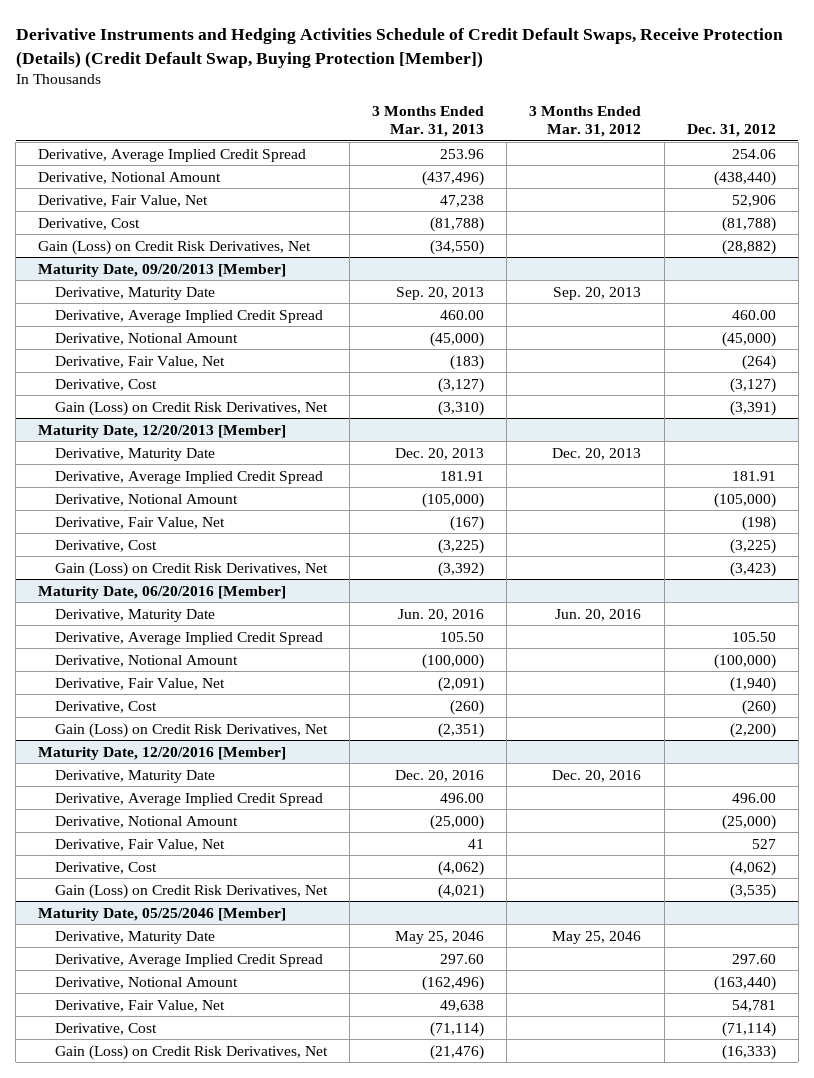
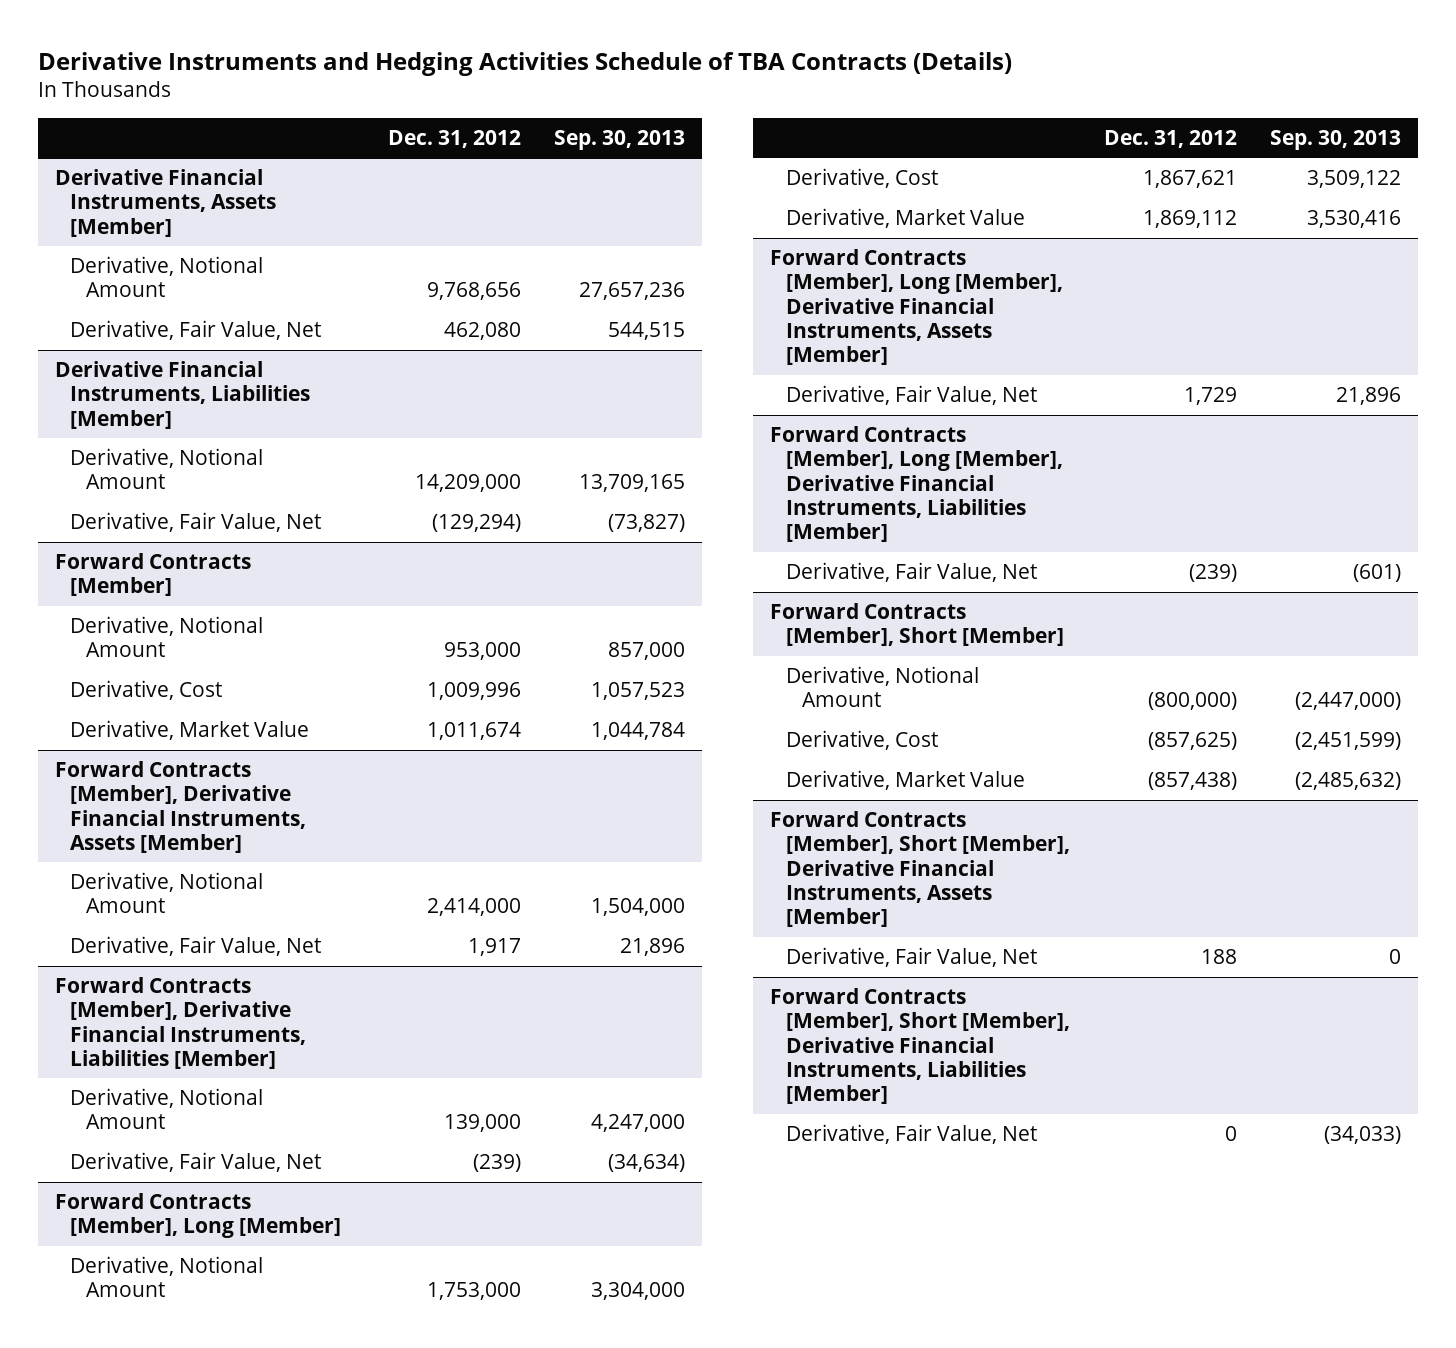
- Derivative Instruments and Hedging Activities Schedule of Credit Default Swaps, Receive Protection (Details) (Credit Default Swap, Buying Protection [Member])
+ Derivative Instruments and Hedging Activities Schedule of TBA Contracts (Details)
- | 3 Months Ended Mar. 31, 2013 | 3 Months Ended Mar. 31, 2012 | Dec. 31, 2012
+ | Dec. 31, 2012 | Sep. 30, 2013
- Derivative, Average Implied Credit Spread | 253.96 | | 254.06
- Derivative, Notional Amount | (437,496) | | (438,440)
- Derivative, Fair Value, Net | 47,238 | | 52,906
- Derivative, Cost | (81,788) | | (81,788)
- Gain (Loss) on Credit Risk Derivatives, Net | (34,550) | | (28,882)
- Maturity Date, 09/20/2013 [Member]
- Derivative, Maturity Date | Sep. 20, 2013 | Sep. 20, 2013 |
- Derivative, Average Implied Credit Spread | 460.00 | | 460.00
- Derivative, Notional Amount | (45,000) | | (45,000)
- Derivative, Fair Value, Net | (183) | | (264)
- Derivative, Cost | (3,127) | | (3,127)
- Gain (Loss) on Credit Risk Derivatives, Net | (3,310) | | (3,391)
- Maturity Date, 12/20/2013 [Member]
- Derivative, Maturity Date | Dec. 20, 2013 | Dec. 20, 2013 |
- Derivative, Average Implied Credit Spread | 181.91 | | 181.91
- Derivative, Notional Amount | (105,000) | | (105,000)
- Derivative, Fair Value, Net | (167) | | (198)
- Derivative, Cost | (3,225) | | (3,225)
- Gain (Loss) on Credit Risk Derivatives, Net | (3,392) | | (3,423)
- Maturity Date, 06/20/2016 [Member]
- Derivative, Maturity Date | Jun. 20, 2016 | Jun. 20, 2016 |
- Derivative, Average Implied Credit Spread | 105.50 | | 105.50
- Derivative, Notional Amount | (100,000) | | (100,000)
- Derivative, Fair Value, Net | (2,091) | | (1,940)
- Derivative, Cost | (260) | | (260)
- Gain (Loss) on Credit Risk Derivatives, Net | (2,351) | | (2,200)
- Maturity Date, 12/20/2016 [Member]
- Derivative, Maturity Date | Dec. 20, 2016 | Dec. 20, 2016 |
- Derivative, Average Implied Credit Spread | 496.00 | | 496.00
- Derivative, Notional Amount | (25,000) | | (25,000)
- Derivative, Fair Value, Net | 41 | | 527
- Derivative, Cost | (4,062) | | (4,062)
- Gain (Loss) on Credit Risk Derivatives, Net | (4,021) | | (3,535)
- Maturity Date, 05/25/2046 [Member]
- Derivative, Maturity Date | May 25, 2046 | May 25, 2046 |
- Derivative, Average Implied Credit Spread | 297.60 | | 297.60
- Derivative, Notional Amount | (162,496) | | (163,440)
- Derivative, Fair Value, Net | 49,638 | | 54,781
- Derivative, Cost | (71,114) | | (71,114)
- Gain (Loss) on Credit Risk Derivatives, Net | (21,476) | | (16,333)
+ Derivative Financial Instruments, Assets [Member]
+ Derivative, Notional Amount | 9,768,656 | 27,657,236
+ Derivative, Fair Value, Net | 462,080 | 544,515
+ Derivative Financial Instruments, Liabilities [Member]
+ Derivative, Notional Amount | 14,209,000 | 13,709,165
+ Derivative, Fair Value, Net | (129,294) | (73,827)
+ Forward Contracts [Member]
+ Derivative, Notional Amount | 953,000 | 857,000
+ Derivative, Cost | 1,009,996 | 1,057,523
+ Derivative, Market Value | 1,011,674 | 1,044,784
+ Forward Contracts [Member], Derivative Financial Instruments, Assets [Member]
+ Derivative, Notional Amount | 2,414,000 | 1,504,000
+ Derivative, Fair Value, Net | 1,917 | 21,896
+ Forward Contracts [Member], Derivative Financial Instruments, Liabilities [Member]
+ Derivative, Notional Amount | 139,000 | 4,247,000
+ Derivative, Fair Value, Net | (239) | (34,634)
+ Forward Contracts [Member], Long [Member]
+ Derivative, Notional Amount | 1,753,000 | 3,304,000
+ Derivative, Cost | 1,867,621 | 3,509,122
+ Derivative, Market Value | 1,869,112 | 3,530,416
+ Forward Contracts [Member], Long [Member], Derivative Financial Instruments, Assets [Member]
+ Derivative, Fair Value, Net | 1,729 | 21,896
+ Forward Contracts [Member], Long [Member], Derivative Financial Instruments, Liabilities [Member]
+ Derivative, Fair Value, Net | (239) | (601)
+ Forward Contracts [Member], Short [Member]
+ Derivative, Notional Amount | (800,000) | (2,447,000)
+ Derivative, Cost | (857,625) | (2,451,599)
+ Derivative, Market Value | (857,438) | (2,485,632)
+ Forward Contracts [Member], Short [Member], Derivative Financial Instruments, Assets [Member]
+ Derivative, Fair Value, Net | 188 | 0
+ Forward Contracts [Member], Short [Member], Derivative Financial Instruments, Liabilities [Member]
+ Derivative, Fair Value, Net | 0 | (34,033)

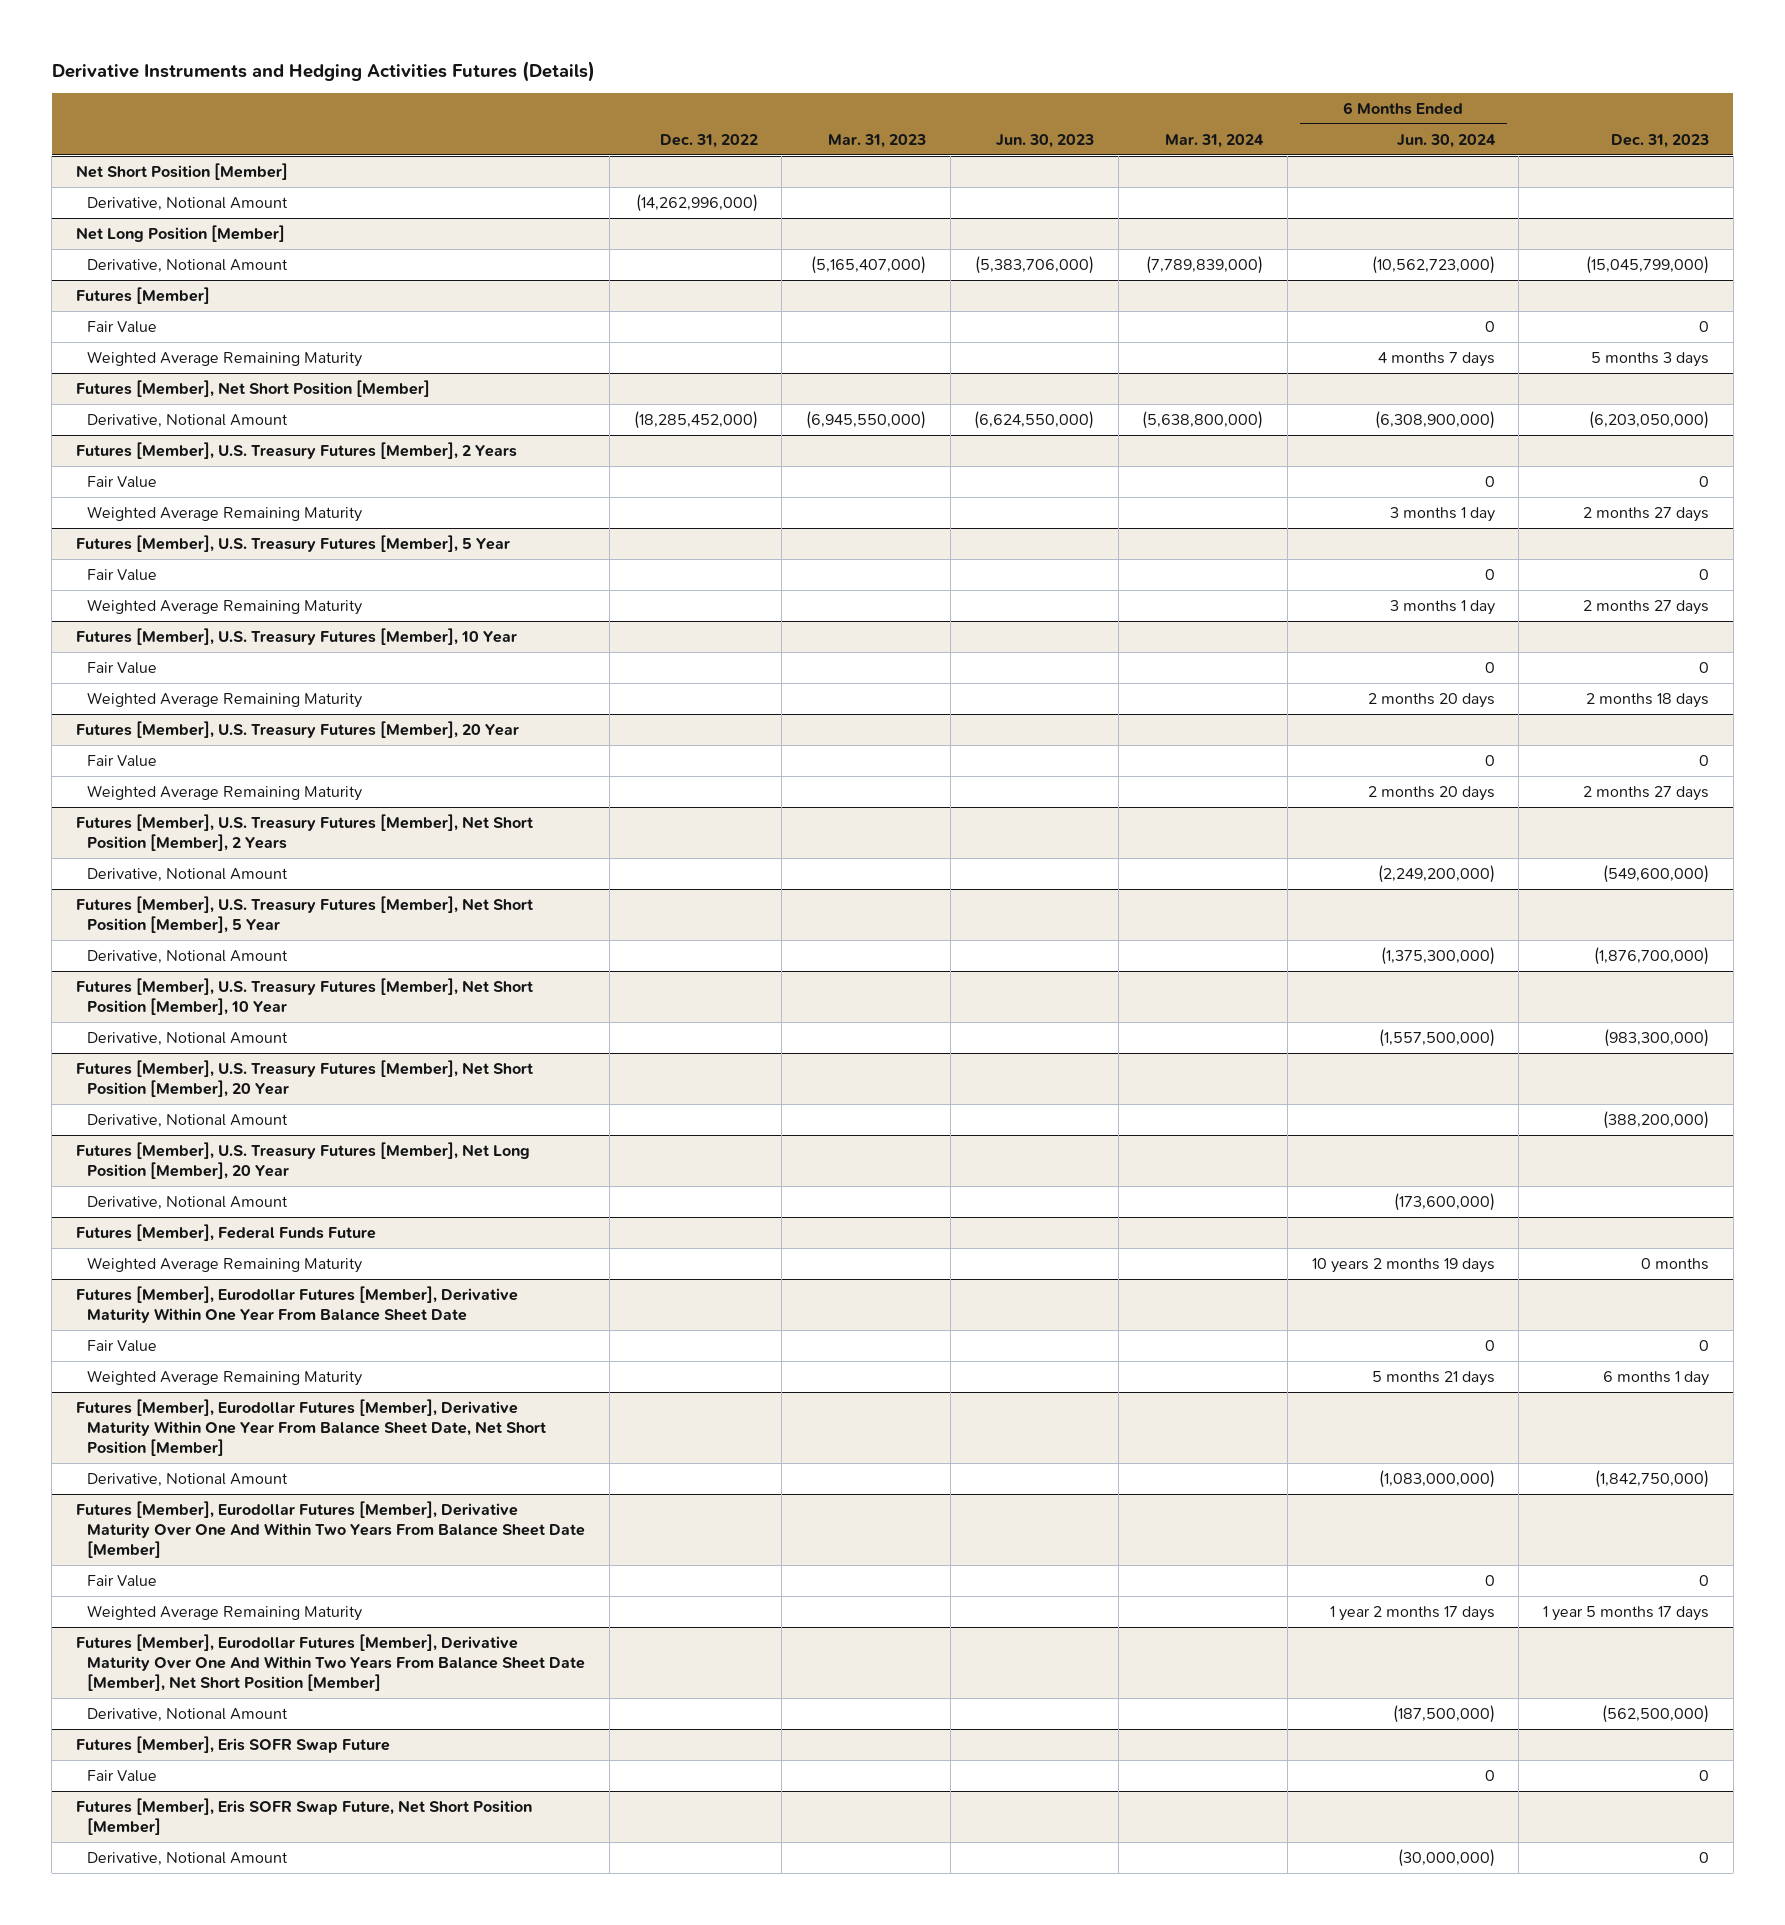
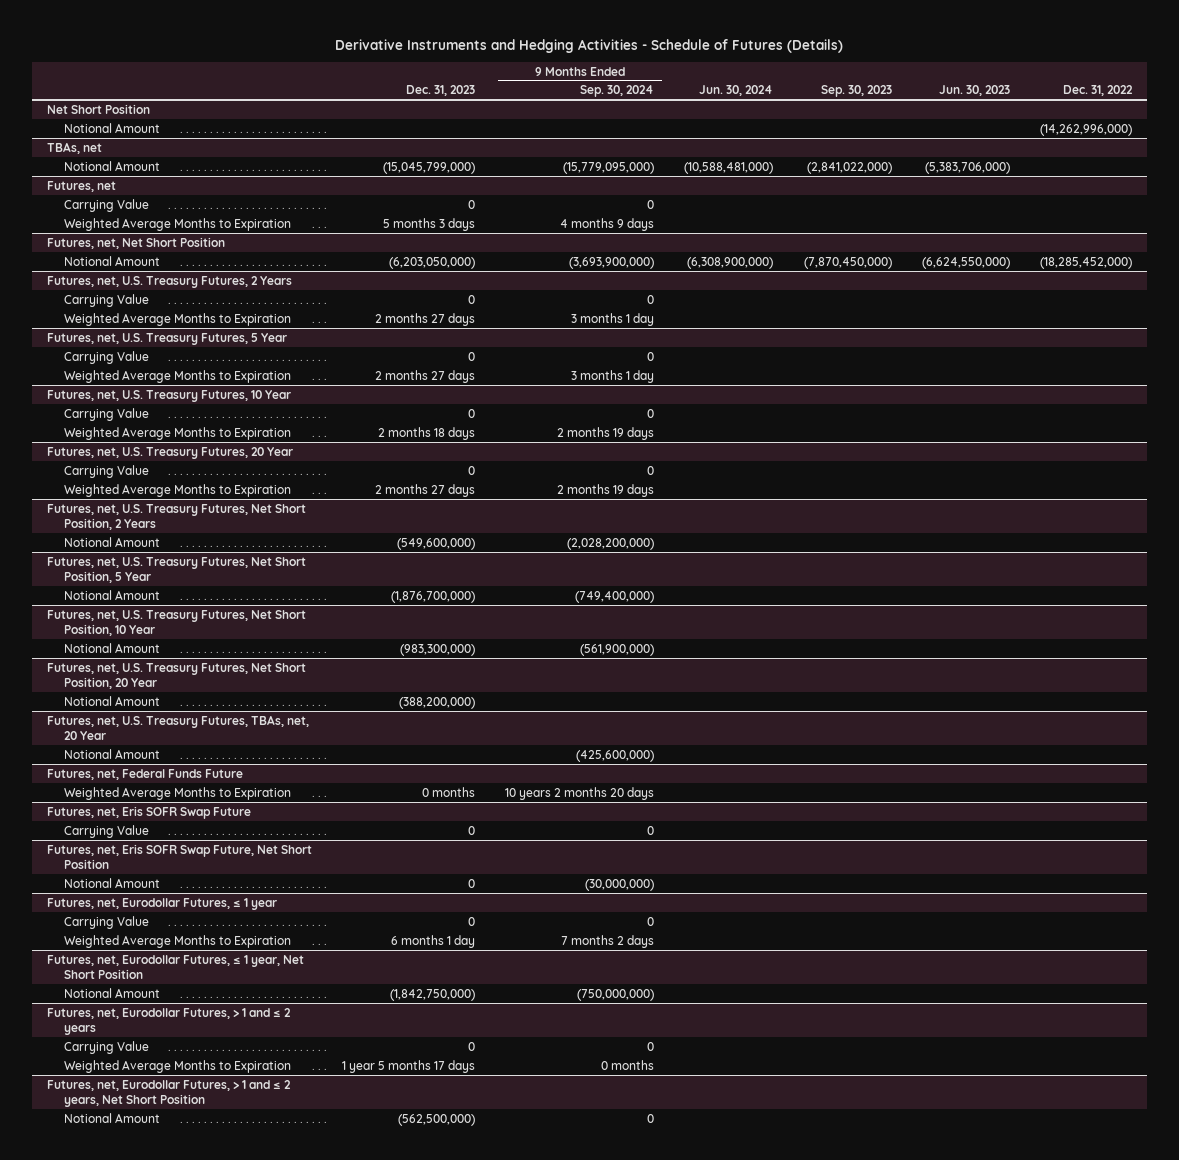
- Derivative Instruments and Hedging Activities Futures (Details)
+ Derivative Instruments and Hedging Activities - Schedule of Futures (Details)
- | Dec. 31, 2022 | Mar. 31, 2023 | Jun. 30, 2023 | Mar. 31, 2024 | 6 Months Ended Jun. 30, 2024 | Dec. 31, 2023
+ | Dec. 31, 2023 | 9 Months Ended Sep. 30, 2024 | Jun. 30, 2024 | Sep. 30, 2023 | Jun. 30, 2023 | Dec. 31, 2022
- Net Short Position [Member]
- Derivative, Notional Amount | (14,262,996,000) | | | | |
- Net Long Position [Member]
- Derivative, Notional Amount | | (5,165,407,000) | (5,383,706,000) | (7,789,839,000) | (10,562,723,000) | (15,045,799,000)
- Futures [Member]
- Fair Value | | | | | 0 | 0
- Weighted Average Remaining Maturity | | | | | 4 months 7 days | 5 months 3 days
- Futures [Member], Net Short Position [Member]
- Derivative, Notional Amount | (18,285,452,000) | (6,945,550,000) | (6,624,550,000) | (5,638,800,000) | (6,308,900,000) | (6,203,050,000)
- Futures [Member], U.S. Treasury Futures [Member], 2 Years
- Fair Value | | | | | 0 | 0
- Weighted Average Remaining Maturity | | | | | 3 months 1 day | 2 months 27 days
- Futures [Member], U.S. Treasury Futures [Member], 5 Year
- Fair Value | | | | | 0 | 0
- Weighted Average Remaining Maturity | | | | | 3 months 1 day | 2 months 27 days
- Futures [Member], U.S. Treasury Futures [Member], 10 Year
- Fair Value | | | | | 0 | 0
- Weighted Average Remaining Maturity | | | | | 2 months 20 days | 2 months 18 days
- Futures [Member], U.S. Treasury Futures [Member], 20 Year
- Fair Value | | | | | 0 | 0
- Weighted Average Remaining Maturity | | | | | 2 months 20 days | 2 months 27 days
- Futures [Member], U.S. Treasury Futures [Member], Net Short Position [Member], 2 Years
- Derivative, Notional Amount | | | | | (2,249,200,000) | (549,600,000)
- Futures [Member], U.S. Treasury Futures [Member], Net Short Position [Member], 5 Year
- Derivative, Notional Amount | | | | | (1,375,300,000) | (1,876,700,000)
- Futures [Member], U.S. Treasury Futures [Member], Net Short Position [Member], 10 Year
- Derivative, Notional Amount | | | | | (1,557,500,000) | (983,300,000)
- Futures [Member], U.S. Treasury Futures [Member], Net Short Position [Member], 20 Year
- Derivative, Notional Amount | | | | | | (388,200,000)
- Futures [Member], U.S. Treasury Futures [Member], Net Long Position [Member], 20 Year
- Derivative, Notional Amount | | | | | (173,600,000) |
- Futures [Member], Federal Funds Future
- Weighted Average Remaining Maturity | | | | | 10 years 2 months 19 days | 0 months
- Futures [Member], Eurodollar Futures [Member], Derivative Maturity Within One Year From Balance Sheet Date
- Fair Value | | | | | 0 | 0
- Weighted Average Remaining Maturity | | | | | 5 months 21 days | 6 months 1 day
- Futures [Member], Eurodollar Futures [Member], Derivative Maturity Within One Year From Balance Sheet Date, Net Short Position [Member]
- Derivative, Notional Amount | | | | | (1,083,000,000) | (1,842,750,000)
- Futures [Member], Eurodollar Futures [Member], Derivative Maturity Over One And Within Two Years From Balance Sheet Date [Member]
- Fair Value | | | | | 0 | 0
- Weighted Average Remaining Maturity | | | | | 1 year 2 months 17 days | 1 year 5 months 17 days
- Futures [Member], Eurodollar Futures [Member], Derivative Maturity Over One And Within Two Years From Balance Sheet Date [Member], Net Short Position [Member]
- Derivative, Notional Amount | | | | | (187,500,000) | (562,500,000)
- Futures [Member], Eris SOFR Swap Future
- Fair Value | | | | | 0 | 0
- Futures [Member], Eris SOFR Swap Future, Net Short Position [Member]
- Derivative, Notional Amount | | | | | (30,000,000) | 0
+ Net Short Position
+ Notional Amount | | | | | | (14,262,996,000)
+ TBAs, net
+ Notional Amount | (15,045,799,000) | (15,779,095,000) | (10,588,481,000) | (2,841,022,000) | (5,383,706,000) |
+ Futures, net
+ Carrying Value | 0 | 0 | | | |
+ Weighted Average Months to Expiration | 5 months 3 days | 4 months 9 days | | | |
+ Futures, net, Net Short Position
+ Notional Amount | (6,203,050,000) | (3,693,900,000) | (6,308,900,000) | (7,870,450,000) | (6,624,550,000) | (18,285,452,000)
+ Futures, net, U.S. Treasury Futures, 2 Years
+ Carrying Value | 0 | 0 | | | |
+ Weighted Average Months to Expiration | 2 months 27 days | 3 months 1 day | | | |
+ Futures, net, U.S. Treasury Futures, 5 Year
+ Carrying Value | 0 | 0 | | | |
+ Weighted Average Months to Expiration | 2 months 27 days | 3 months 1 day | | | |
+ Futures, net, U.S. Treasury Futures, 10 Year
+ Carrying Value | 0 | 0 | | | |
+ Weighted Average Months to Expiration | 2 months 18 days | 2 months 19 days | | | |
+ Futures, net, U.S. Treasury Futures, 20 Year
+ Carrying Value | 0 | 0 | | | |
+ Weighted Average Months to Expiration | 2 months 27 days | 2 months 19 days | | | |
+ Futures, net, U.S. Treasury Futures, Net Short Position, 2 Years
+ Notional Amount | (549,600,000) | (2,028,200,000) | | | |
+ Futures, net, U.S. Treasury Futures, Net Short Position, 5 Year
+ Notional Amount | (1,876,700,000) | (749,400,000) | | | |
+ Futures, net, U.S. Treasury Futures, Net Short Position, 10 Year
+ Notional Amount | (983,300,000) | (561,900,000) | | | |
+ Futures, net, U.S. Treasury Futures, Net Short Position, 20 Year
+ Notional Amount | (388,200,000) | | | | |
+ Futures, net, U.S. Treasury Futures, TBAs, net, 20 Year
+ Notional Amount | | (425,600,000) | | | |
+ Futures, net, Federal Funds Future
+ Weighted Average Months to Expiration | 0 months | 10 years 2 months 20 days | | | |
+ Futures, net, Eris SOFR Swap Future
+ Carrying Value | 0 | 0 | | | |
+ Futures, net, Eris SOFR Swap Future, Net Short Position
+ Notional Amount | 0 | (30,000,000) | | | |
+ Futures, net, Eurodollar Futures, ≤ 1 year
+ Carrying Value | 0 | 0 | | | |
+ Weighted Average Months to Expiration | 6 months 1 day | 7 months 2 days | | | |
+ Futures, net, Eurodollar Futures, ≤ 1 year, Net Short Position
+ Notional Amount | (1,842,750,000) | (750,000,000) | | | |
+ Futures, net, Eurodollar Futures, > 1 and ≤ 2 years
+ Carrying Value | 0 | 0 | | | |
+ Weighted Average Months to Expiration | 1 year 5 months 17 days | 0 months | | | |
+ Futures, net, Eurodollar Futures, > 1 and ≤ 2 years, Net Short Position
+ Notional Amount | (562,500,000) | 0 | | | |

